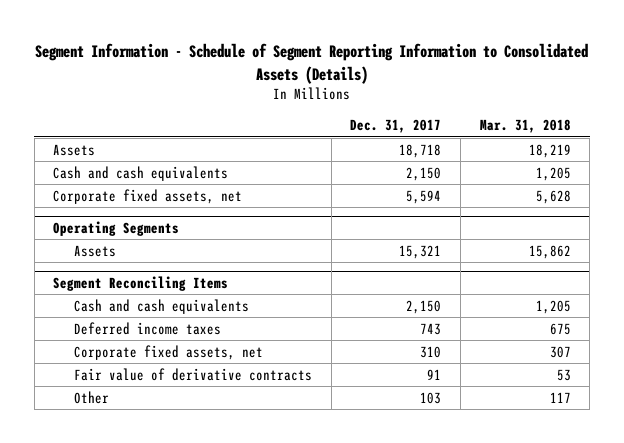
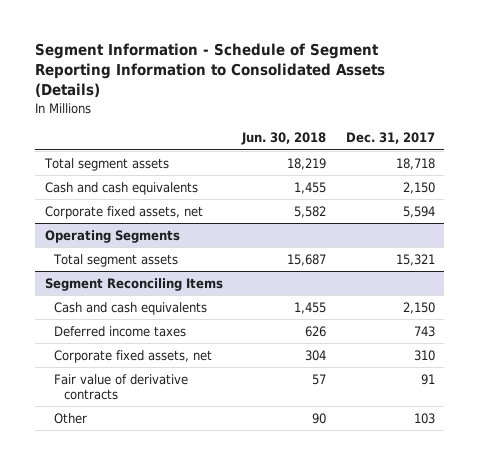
- | Dec. 31, 2017 | Mar. 31, 2018
+ | Jun. 30, 2018 | Dec. 31, 2017
- Assets | 18,718 | 18,219
+ Total segment assets | 18,219 | 18,718
@ Operating Segments
- Assets | 15,321 | 15,862
+ Total segment assets | 15,687 | 15,321

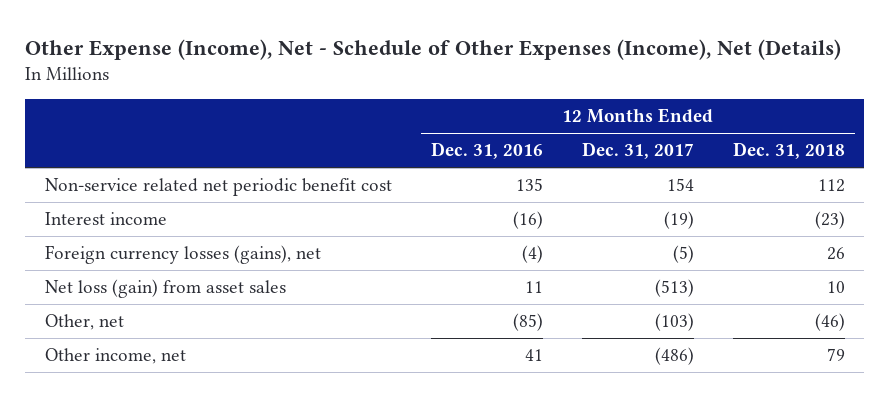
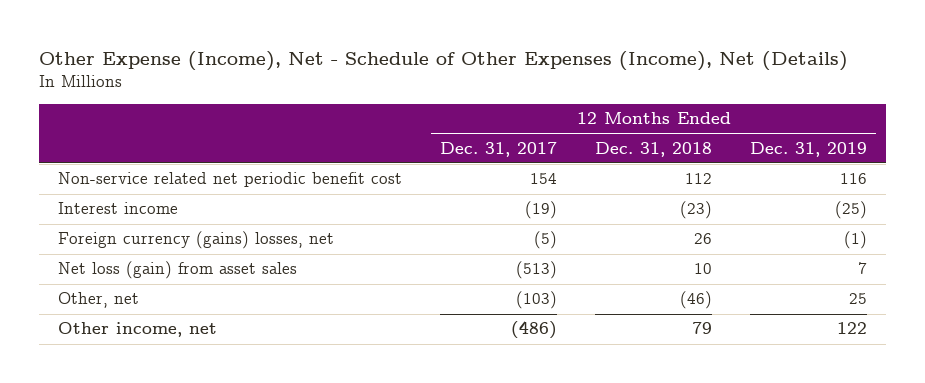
- | 12 Months Ended Dec. 31, 2016 | 12 Months Ended Dec. 31, 2017 | 12 Months Ended Dec. 31, 2018
+ | 12 Months Ended Dec. 31, 2017 | 12 Months Ended Dec. 31, 2018 | 12 Months Ended Dec. 31, 2019
- Foreign currency losses (gains), net | (4) | (5) | 26
+ Foreign currency (gains) losses, net | (5) | 26 | (1)

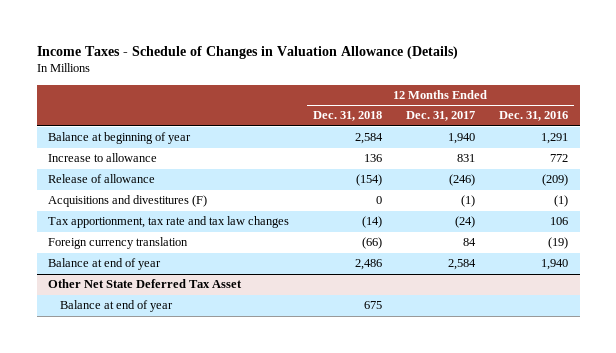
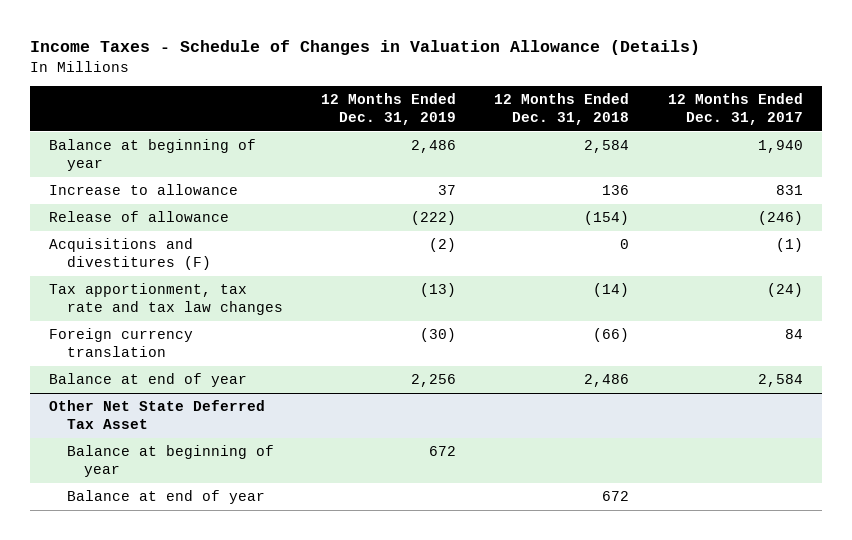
- | 12 Months Ended Dec. 31, 2018 | 12 Months Ended Dec. 31, 2017 | 12 Months Ended Dec. 31, 2016
+ | 12 Months Ended Dec. 31, 2019 | 12 Months Ended Dec. 31, 2018 | 12 Months Ended Dec. 31, 2017
@ Other Net State Deferred Tax Asset
- Balance at end of year | 675 | |
+ Balance at beginning of year | 672 | |
+ Balance at end of year | | 672 |

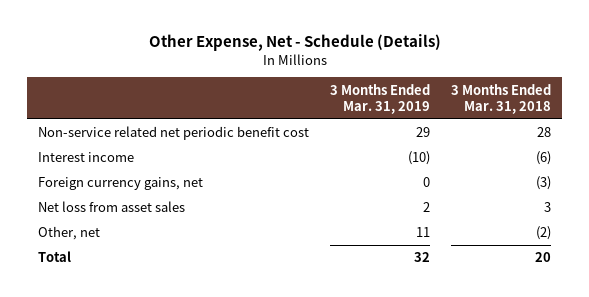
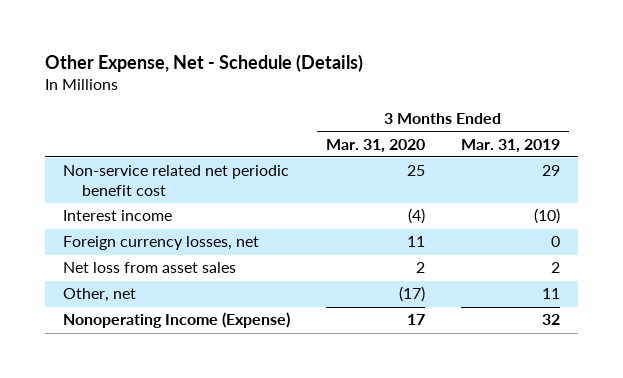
- | 3 Months Ended Mar. 31, 2019 | 3 Months Ended Mar. 31, 2018
+ | 3 Months Ended Mar. 31, 2020 | 3 Months Ended Mar. 31, 2019
- Foreign currency gains, net | 0 | (3)
+ Foreign currency losses, net | 11 | 0
- Total | 32 | 20
+ Nonoperating Income (Expense) | 17 | 32

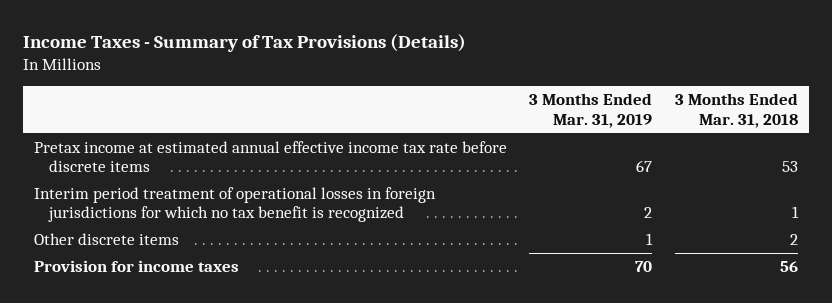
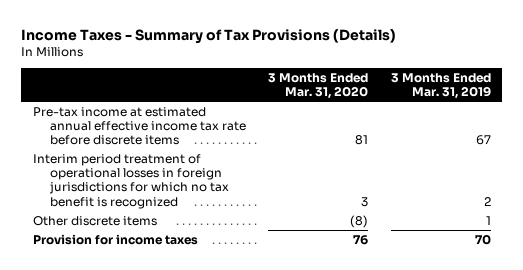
- | 3 Months Ended Mar. 31, 2019 | 3 Months Ended Mar. 31, 2018
+ | 3 Months Ended Mar. 31, 2020 | 3 Months Ended Mar. 31, 2019
- Pretax income at estimated annual effective income tax rate before discrete items | 67 | 53
+ Pre-tax income at estimated annual effective income tax rate before discrete items | 81 | 67

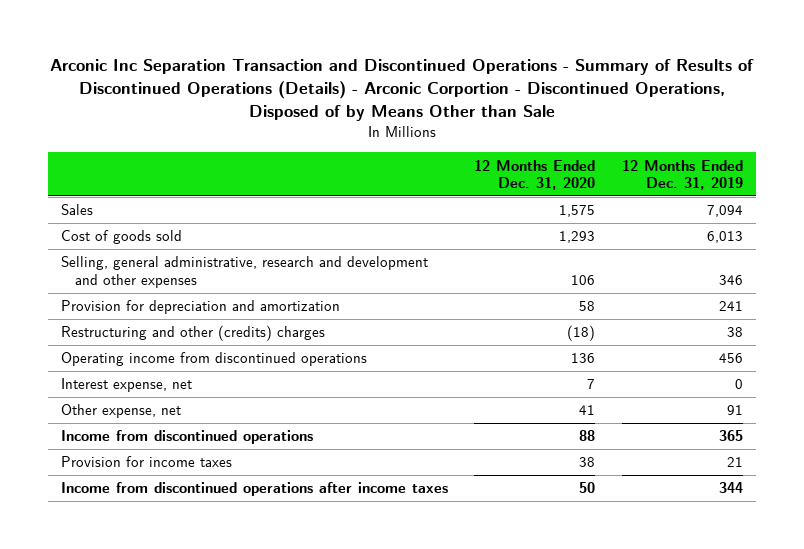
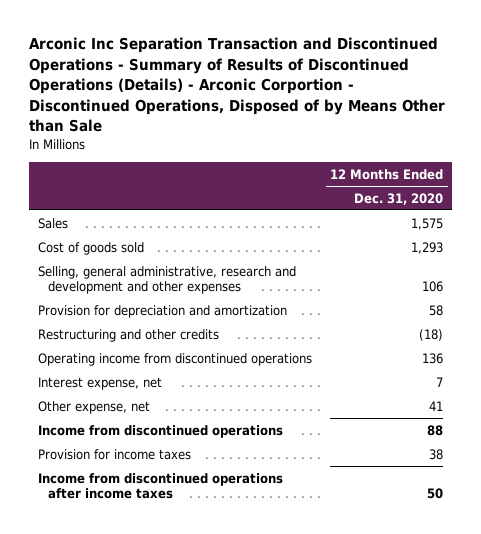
- | 12 Months Ended Dec. 31, 2020 | 12 Months Ended Dec. 31, 2019
+ | 12 Months Ended Dec. 31, 2020
- Restructuring and other (credits) charges | (18) | 38
+ Restructuring and other credits | (18)

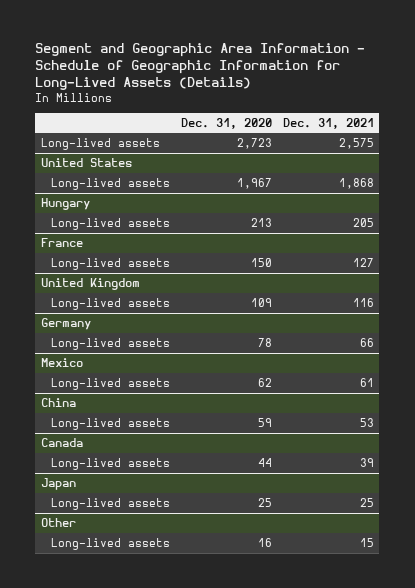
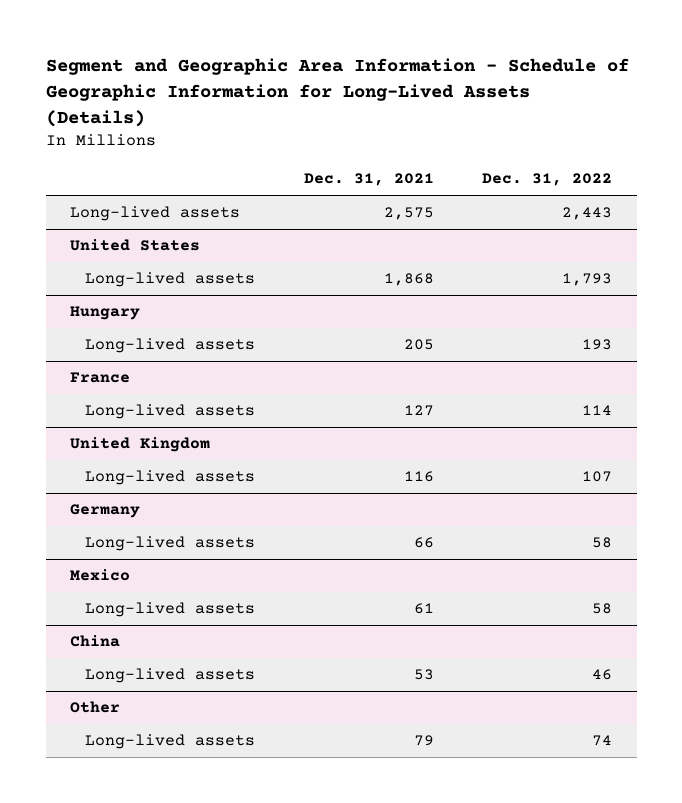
- | Dec. 31, 2020 | Dec. 31, 2021
+ | Dec. 31, 2021 | Dec. 31, 2022
- Canada
- Long-lived assets | 44 | 39
- Japan
- Long-lived assets | 25 | 25
@ Other
- Long-lived assets | 16 | 15
+ Long-lived assets | 79 | 74

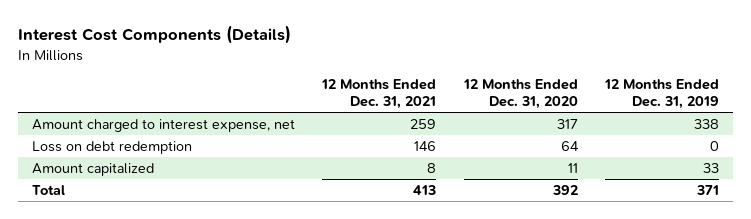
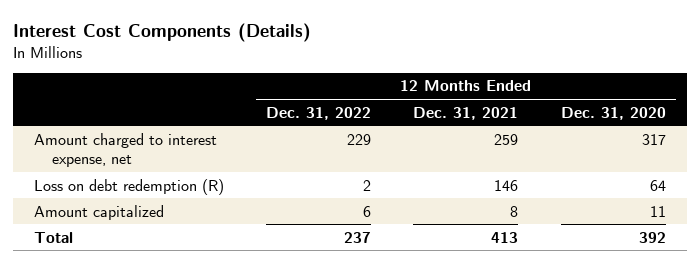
- | 12 Months Ended Dec. 31, 2021 | 12 Months Ended Dec. 31, 2020 | 12 Months Ended Dec. 31, 2019
+ | 12 Months Ended Dec. 31, 2022 | 12 Months Ended Dec. 31, 2021 | 12 Months Ended Dec. 31, 2020
- Loss on debt redemption | 146 | 64 | 0
+ Loss on debt redemption (R) | 2 | 146 | 64

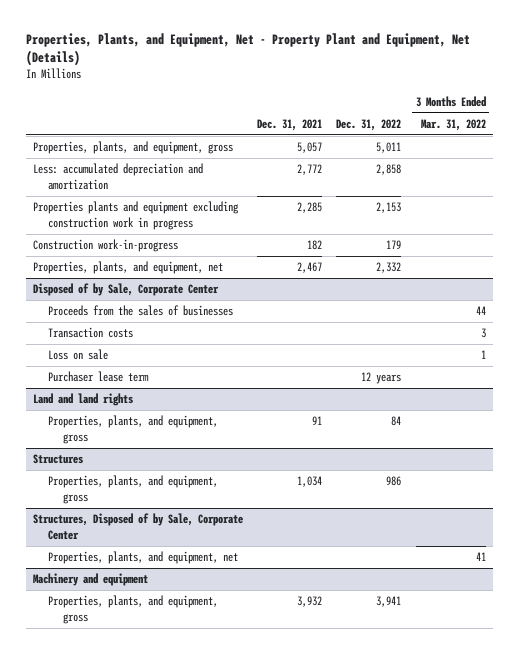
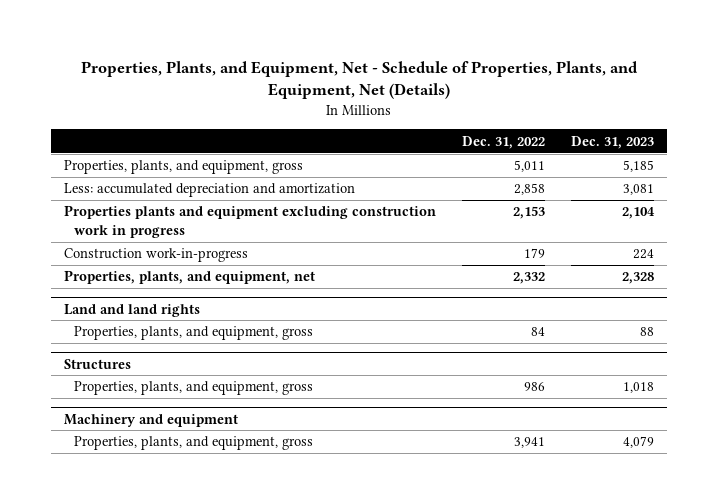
- Properties, Plants, and Equipment, Net - Property Plant and Equipment, Net (Details)
+ Properties, Plants, and Equipment, Net - Schedule of Properties, Plants, and Equipment, Net (Details)
- | Dec. 31, 2021 | Dec. 31, 2022 | 3 Months Ended Mar. 31, 2022
+ | Dec. 31, 2022 | Dec. 31, 2023
- Disposed of by Sale, Corporate Center
- Proceeds from the sales of businesses | | | 44
- Transaction costs | | | 3
- Loss on sale | | | 1
- Purchaser lease term | | 12 years |
- Structures, Disposed of by Sale, Corporate Center
- Properties, plants, and equipment, net | | | 41

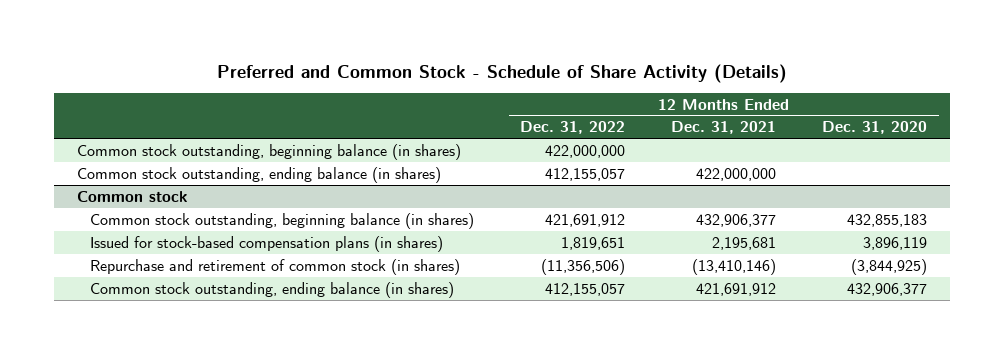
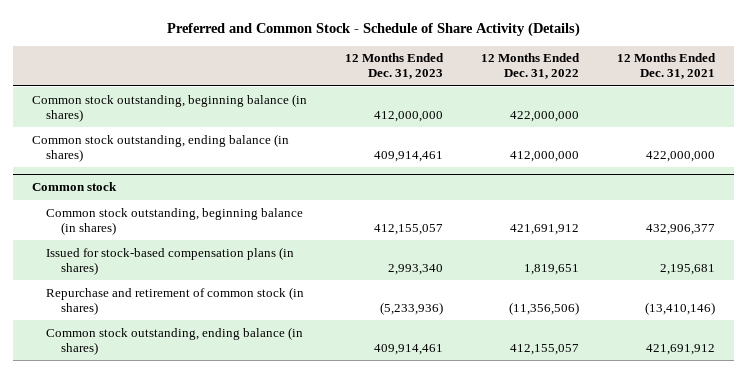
- | 12 Months Ended Dec. 31, 2022 | 12 Months Ended Dec. 31, 2021 | 12 Months Ended Dec. 31, 2020
+ | 12 Months Ended Dec. 31, 2023 | 12 Months Ended Dec. 31, 2022 | 12 Months Ended Dec. 31, 2021
- Common stock outstanding, ending balance (in shares) | 412,155,057 | 422,000,000 |
+ Common stock outstanding, ending balance (in shares) | 409,914,461 | 412,000,000 | 422,000,000

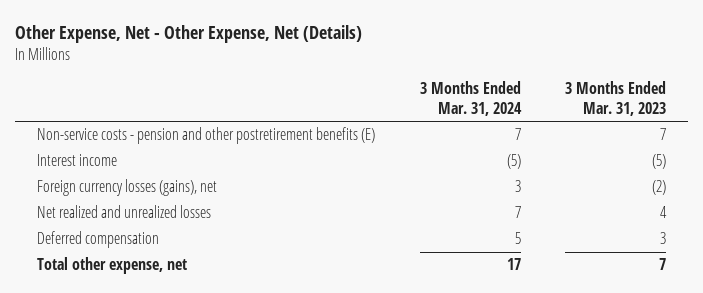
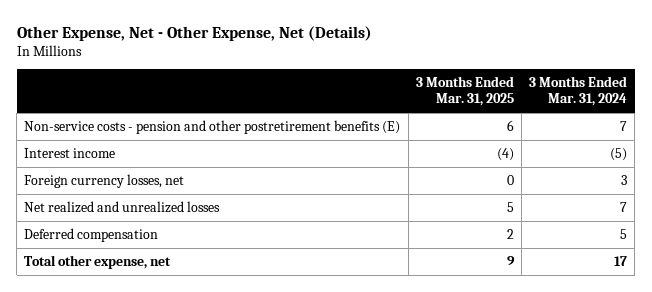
- | 3 Months Ended Mar. 31, 2024 | 3 Months Ended Mar. 31, 2023
+ | 3 Months Ended Mar. 31, 2025 | 3 Months Ended Mar. 31, 2024
- Foreign currency losses (gains), net | 3 | (2)
+ Foreign currency losses, net | 0 | 3

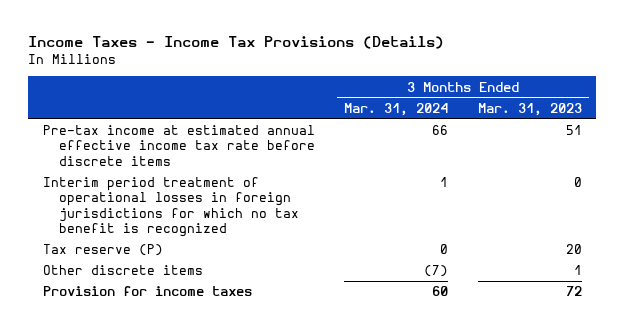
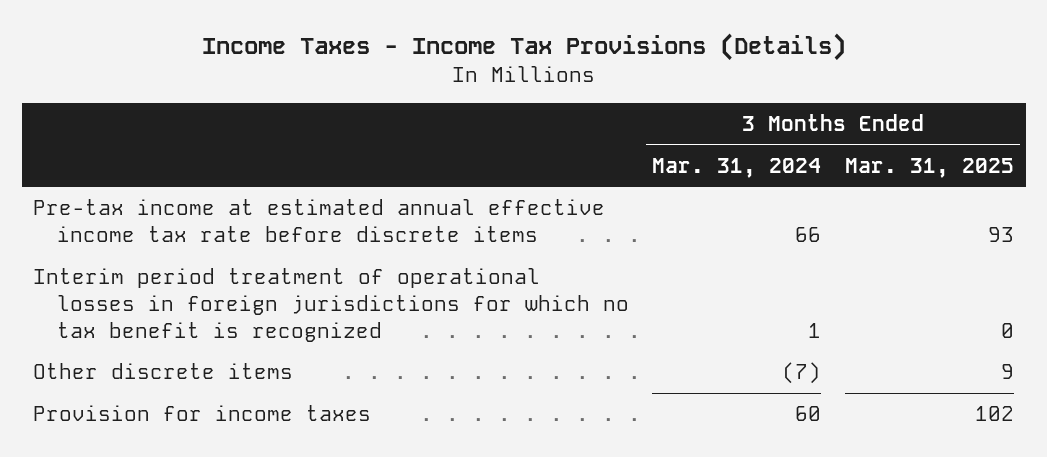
- | 3 Months Ended Mar. 31, 2024 | 3 Months Ended Mar. 31, 2023
+ | 3 Months Ended Mar. 31, 2024 | 3 Months Ended Mar. 31, 2025
- Tax reserve (P) | 0 | 20

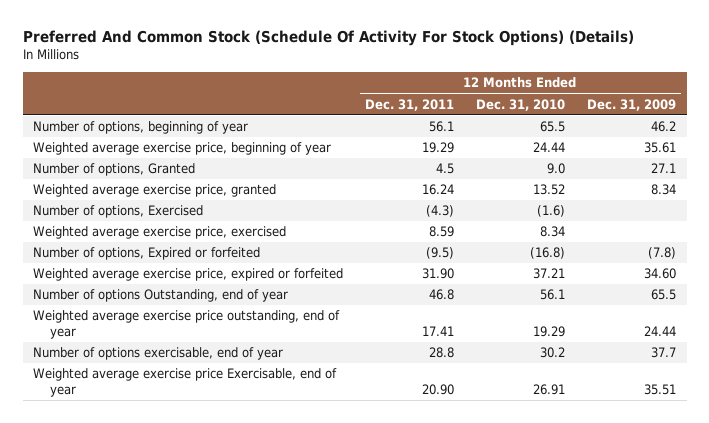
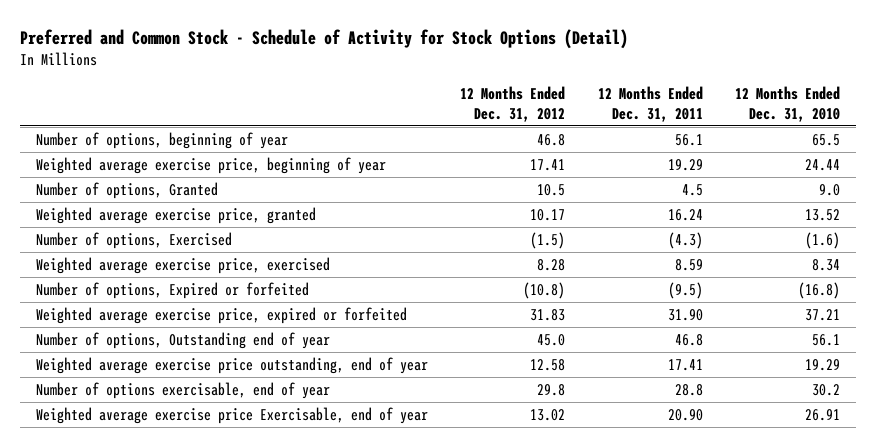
- Preferred And Common Stock (Schedule Of Activity For Stock Options) (Details)
+ Preferred and Common Stock - Schedule of Activity for Stock Options (Detail)
- | 12 Months Ended Dec. 31, 2011 | 12 Months Ended Dec. 31, 2010 | 12 Months Ended Dec. 31, 2009
+ | 12 Months Ended Dec. 31, 2012 | 12 Months Ended Dec. 31, 2011 | 12 Months Ended Dec. 31, 2010
- Number of options Outstanding, end of year | 46.8 | 56.1 | 65.5
+ Number of options, Outstanding end of year | 45.0 | 46.8 | 56.1

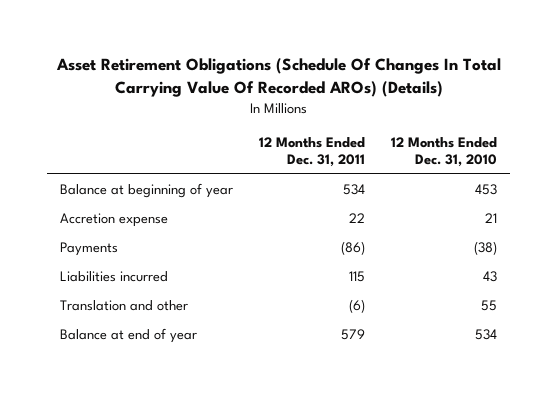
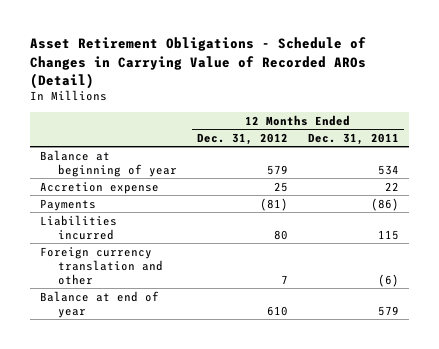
- Asset Retirement Obligations (Schedule Of Changes In Total Carrying Value Of Recorded AROs) (Details)
+ Asset Retirement Obligations - Schedule of Changes in Carrying Value of Recorded AROs (Detail)
- | 12 Months Ended Dec. 31, 2011 | 12 Months Ended Dec. 31, 2010
+ | 12 Months Ended Dec. 31, 2012 | 12 Months Ended Dec. 31, 2011
- Translation and other | (6) | 55
+ Foreign currency translation and other | 7 | (6)

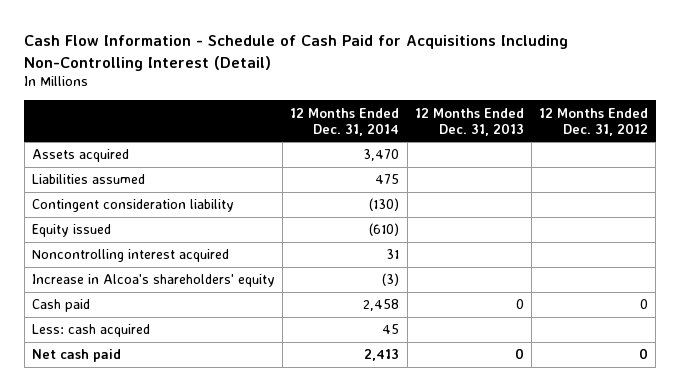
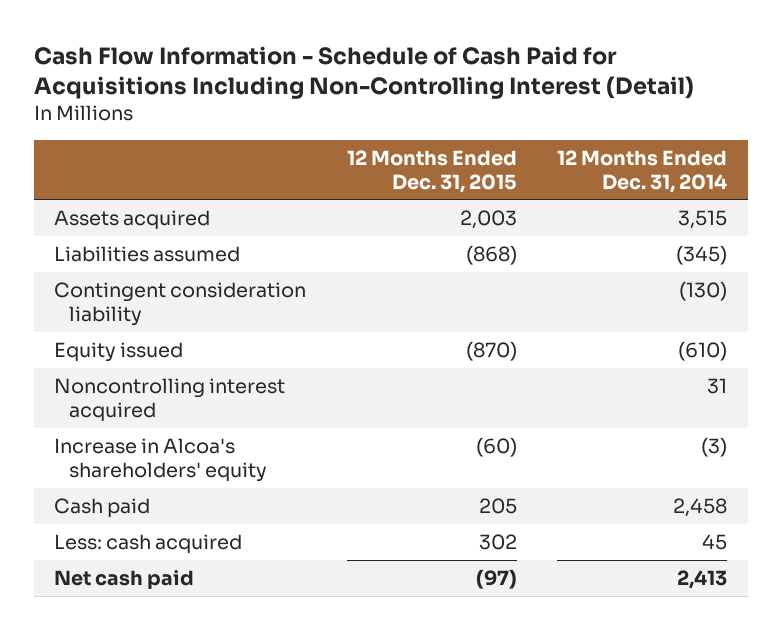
- | 12 Months Ended Dec. 31, 2014 | 12 Months Ended Dec. 31, 2013 | 12 Months Ended Dec. 31, 2012
+ | 12 Months Ended Dec. 31, 2015 | 12 Months Ended Dec. 31, 2014
- Assets acquired | 3,470 | |
- Liabilities assumed | 475 | |
+ Assets acquired | 2,003 | 3,515
+ Liabilities assumed | (868) | (345)

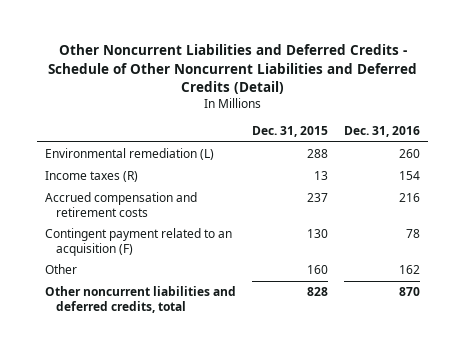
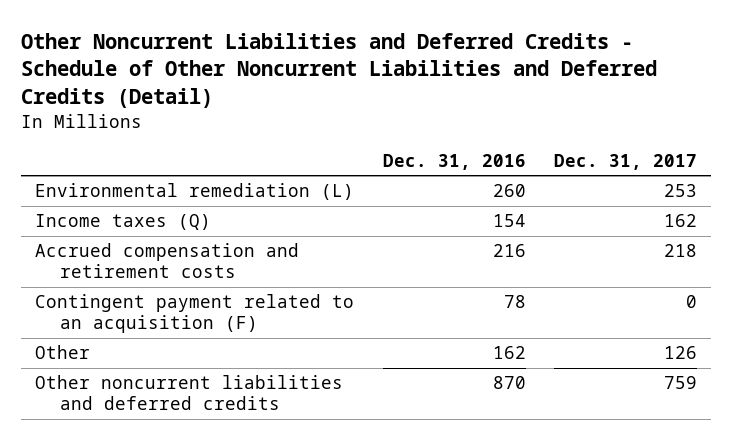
- | Dec. 31, 2015 | Dec. 31, 2016
+ | Dec. 31, 2016 | Dec. 31, 2017
- Income taxes (R) | 13 | 154
+ Income taxes (Q) | 154 | 162
- Other noncurrent liabilities and deferred credits, total | 828 | 870
+ Other noncurrent liabilities and deferred credits | 870 | 759

